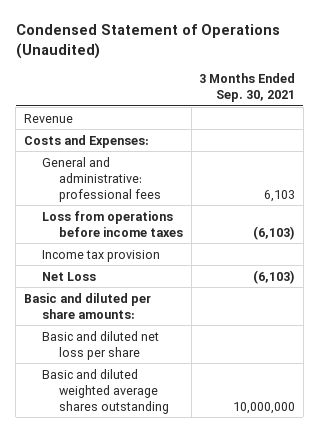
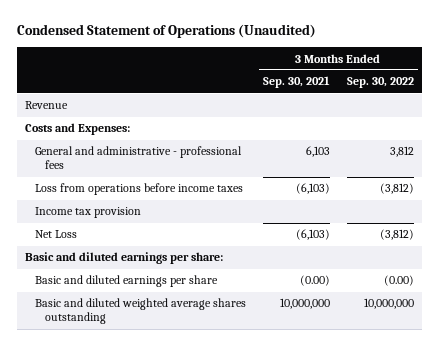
- | 3 Months Ended Sep. 30, 2021
+ | 3 Months Ended Sep. 30, 2021 | 3 Months Ended Sep. 30, 2022
- General and administrative: professional fees | 6,103
+ General and administrative - professional fees | 6,103 | 3,812
- Basic and diluted per share amounts:
- Basic and diluted net loss per share
+ Basic and diluted earnings per share:
+ Basic and diluted earnings per share | (0.00) | (0.00)

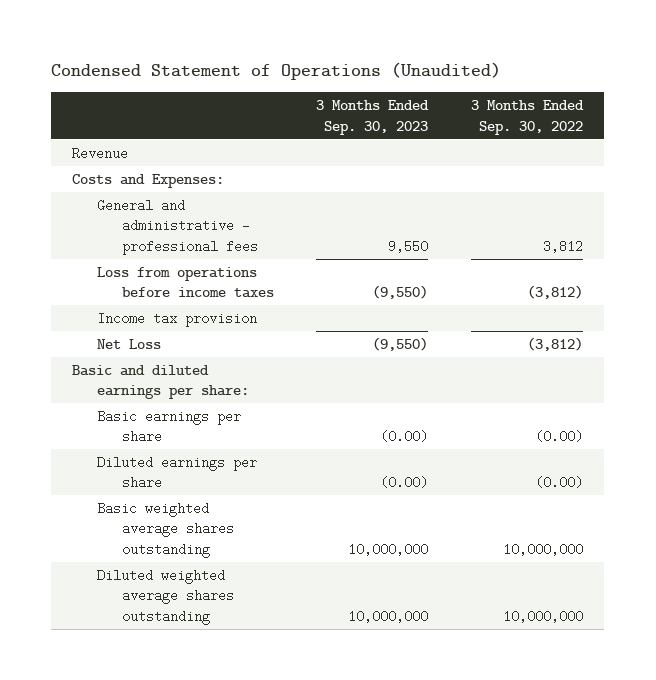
- | 3 Months Ended Sep. 30, 2021 | 3 Months Ended Sep. 30, 2022
+ | 3 Months Ended Sep. 30, 2023 | 3 Months Ended Sep. 30, 2022
- Basic and diluted earnings per share | (0.00) | (0.00)
- Basic and diluted weighted average shares outstanding | 10,000,000 | 10,000,000
+ Basic earnings per share | (0.00) | (0.00)
+ Diluted earnings per share | (0.00) | (0.00)
+ Basic weighted average shares outstanding | 10,000,000 | 10,000,000
+ Diluted weighted average shares outstanding | 10,000,000 | 10,000,000

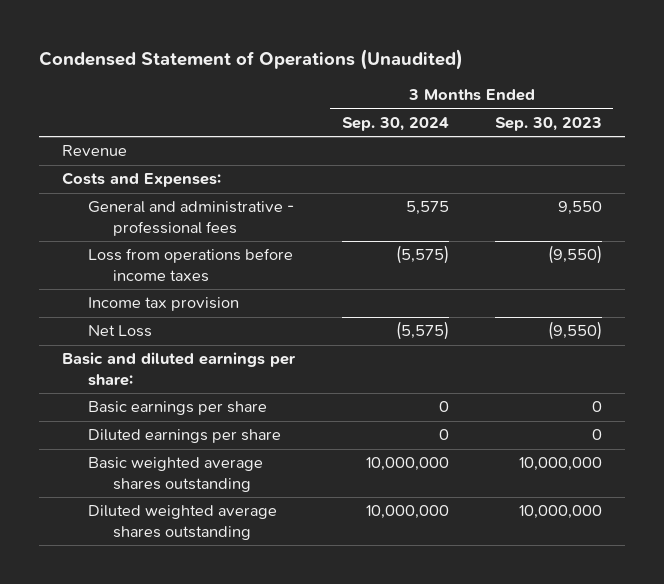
- | 3 Months Ended Sep. 30, 2023 | 3 Months Ended Sep. 30, 2022
+ | 3 Months Ended Sep. 30, 2024 | 3 Months Ended Sep. 30, 2023
- Basic earnings per share | (0.00) | (0.00)
- Diluted earnings per share | (0.00) | (0.00)
+ Basic earnings per share | 0 | 0
+ Diluted earnings per share | 0 | 0

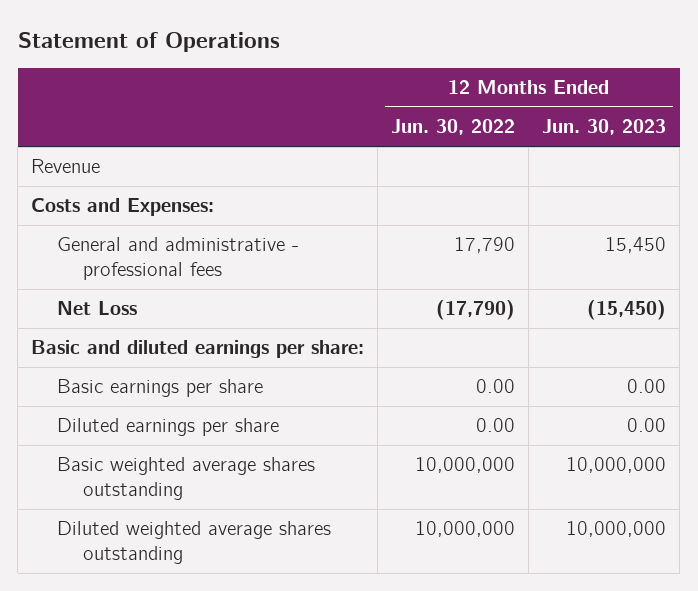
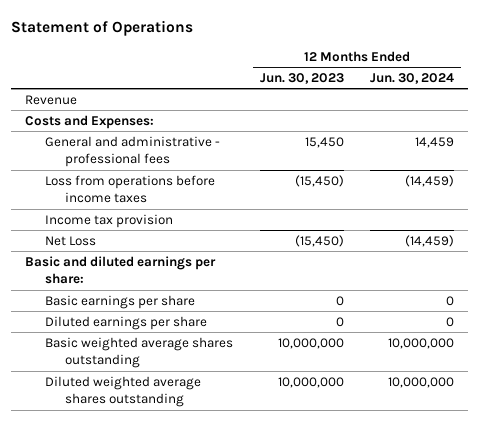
- | 12 Months Ended Jun. 30, 2022 | 12 Months Ended Jun. 30, 2023
+ | 12 Months Ended Jun. 30, 2023 | 12 Months Ended Jun. 30, 2024
+ Loss from operations before income taxes | (15,450) | (14,459)
+ Income tax provision
- Basic earnings per share | 0.00 | 0.00
- Diluted earnings per share | 0.00 | 0.00
+ Basic earnings per share | 0 | 0
+ Diluted earnings per share | 0 | 0

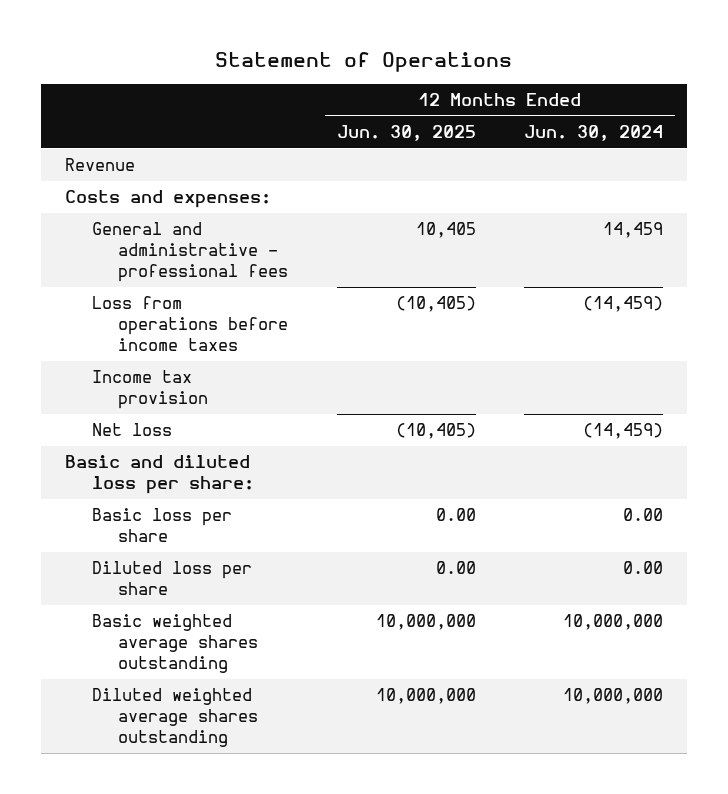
- | 12 Months Ended Jun. 30, 2023 | 12 Months Ended Jun. 30, 2024
+ | 12 Months Ended Jun. 30, 2025 | 12 Months Ended Jun. 30, 2024
- Costs and Expenses:
+ Costs and expenses:
- Net Loss | (15,450) | (14,459)
- Basic and diluted earnings per share:
- Basic earnings per share | 0 | 0
- Diluted earnings per share | 0 | 0
+ Net loss | (10,405) | (14,459)
+ Basic and diluted loss per share:
+ Basic loss per share | 0.00 | 0.00
+ Diluted loss per share | 0.00 | 0.00

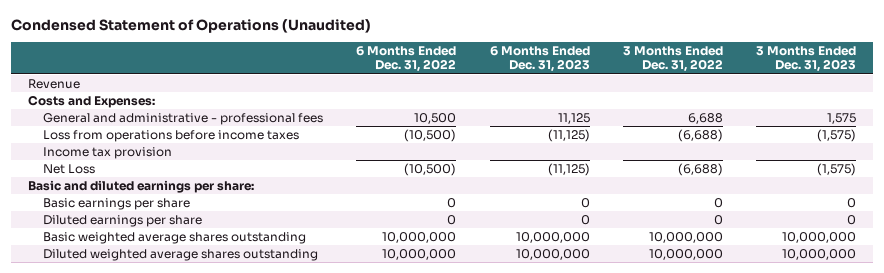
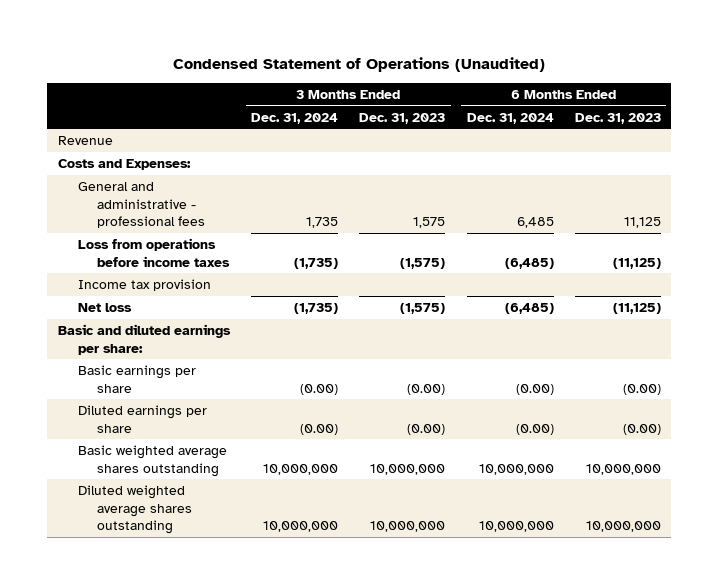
- | 6 Months Ended Dec. 31, 2022 | 6 Months Ended Dec. 31, 2023 | 3 Months Ended Dec. 31, 2022 | 3 Months Ended Dec. 31, 2023
+ | 3 Months Ended Dec. 31, 2024 | 3 Months Ended Dec. 31, 2023 | 6 Months Ended Dec. 31, 2024 | 6 Months Ended Dec. 31, 2023
- Net Loss | (10,500) | (11,125) | (6,688) | (1,575)
+ Net loss | (1,735) | (1,575) | (6,485) | (11,125)
- Basic earnings per share | 0 | 0 | 0 | 0
- Diluted earnings per share | 0 | 0 | 0 | 0
+ Basic earnings per share | (0.00) | (0.00) | (0.00) | (0.00)
+ Diluted earnings per share | (0.00) | (0.00) | (0.00) | (0.00)

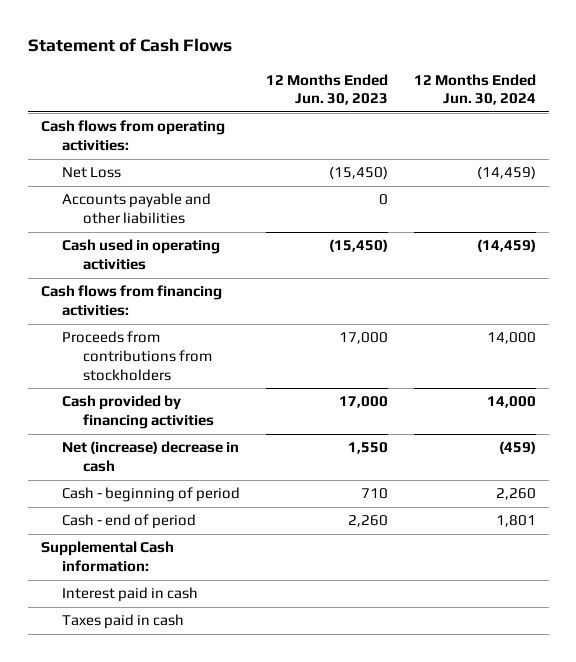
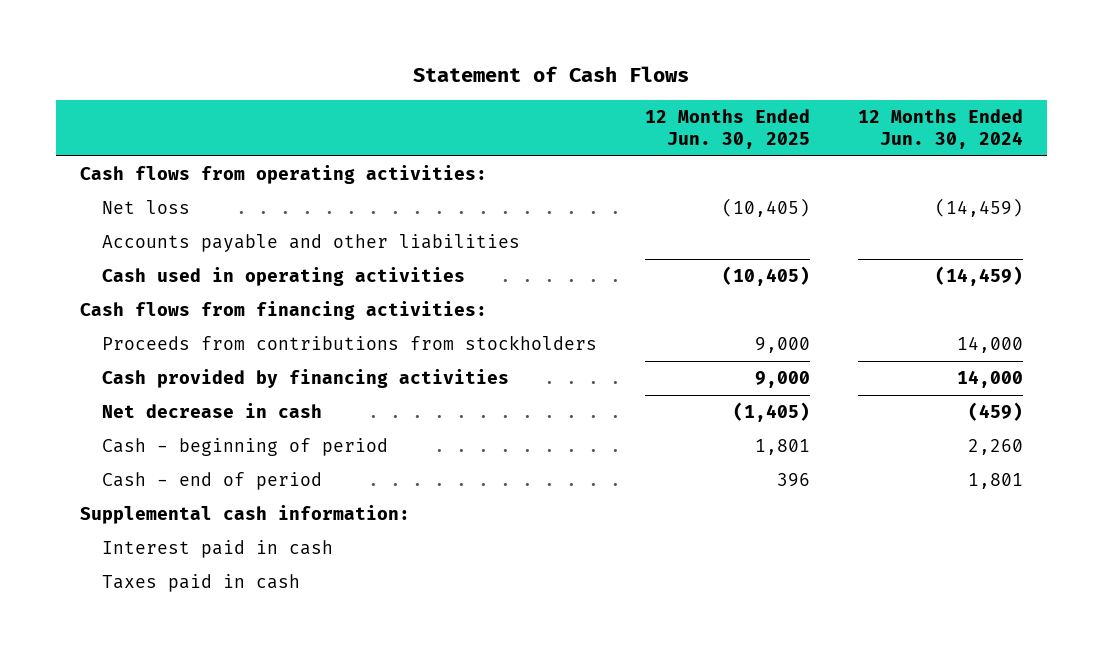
- | 12 Months Ended Jun. 30, 2023 | 12 Months Ended Jun. 30, 2024
+ | 12 Months Ended Jun. 30, 2025 | 12 Months Ended Jun. 30, 2024
- Net Loss | (15,450) | (14,459)
+ Net loss | (10,405) | (14,459)
- Net (increase) decrease in cash | 1,550 | (459)
+ Net decrease in cash | (1,405) | (459)
- Supplemental Cash information:
+ Supplemental cash information:

